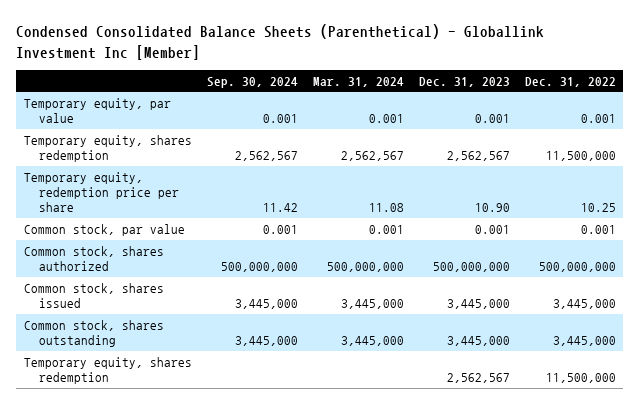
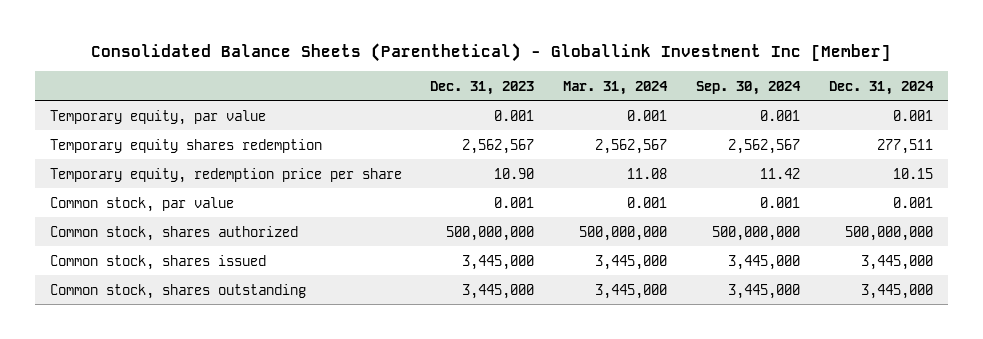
- Condensed Consolidated Balance Sheets (Parenthetical) - Globallink Investment Inc [Member]
+ Consolidated Balance Sheets (Parenthetical) - Globallink Investment Inc [Member]
- | Sep. 30, 2024 | Mar. 31, 2024 | Dec. 31, 2023 | Dec. 31, 2022
+ | Dec. 31, 2023 | Mar. 31, 2024 | Sep. 30, 2024 | Dec. 31, 2024
- Temporary equity, shares redemption | 2,562,567 | 2,562,567 | 2,562,567 | 11,500,000
+ Temporary equity shares redemption | 2,562,567 | 2,562,567 | 2,562,567 | 277,511
- Temporary equity, shares redemption | | | 2,562,567 | 11,500,000

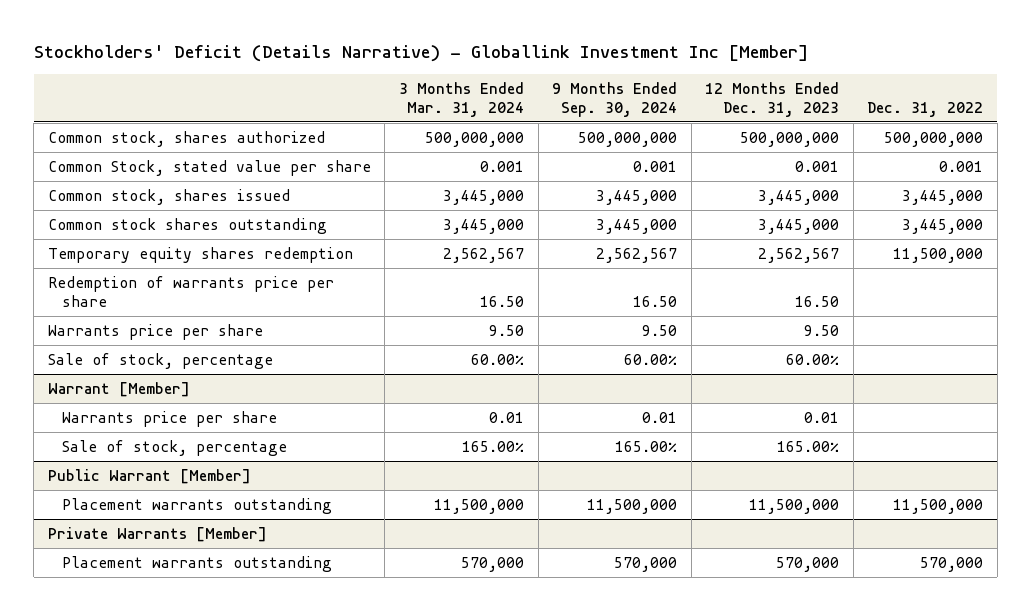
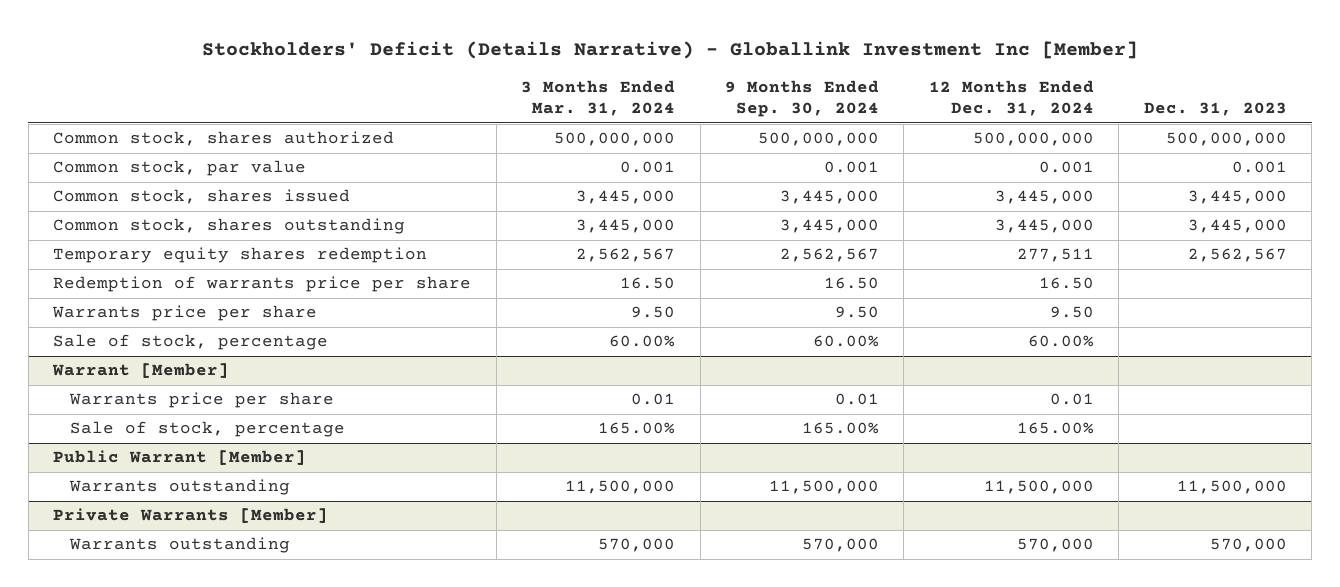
- | 3 Months Ended Mar. 31, 2024 | 9 Months Ended Sep. 30, 2024 | 12 Months Ended Dec. 31, 2023 | Dec. 31, 2022
+ | 3 Months Ended Mar. 31, 2024 | 9 Months Ended Sep. 30, 2024 | 12 Months Ended Dec. 31, 2024 | Dec. 31, 2023
- Common Stock, stated value per share | 0.001 | 0.001 | 0.001 | 0.001
+ Common stock, par value | 0.001 | 0.001 | 0.001 | 0.001
- Common stock shares outstanding | 3,445,000 | 3,445,000 | 3,445,000 | 3,445,000
+ Common stock, shares outstanding | 3,445,000 | 3,445,000 | 3,445,000 | 3,445,000
@ Public Warrant [Member]
- Placement warrants outstanding | 11,500,000 | 11,500,000 | 11,500,000 | 11,500,000
+ Warrants outstanding | 11,500,000 | 11,500,000 | 11,500,000 | 11,500,000
@ Private Warrants [Member]
- Placement warrants outstanding | 570,000 | 570,000 | 570,000 | 570,000
+ Warrants outstanding | 570,000 | 570,000 | 570,000 | 570,000

